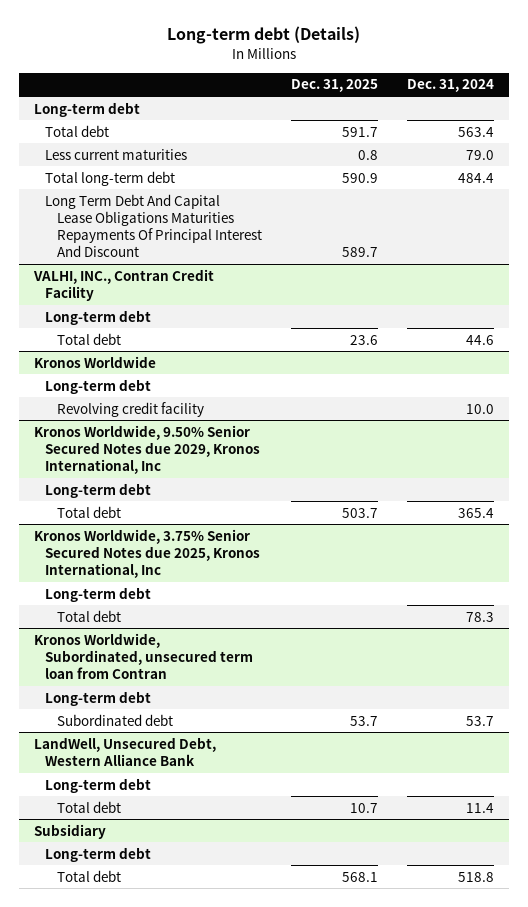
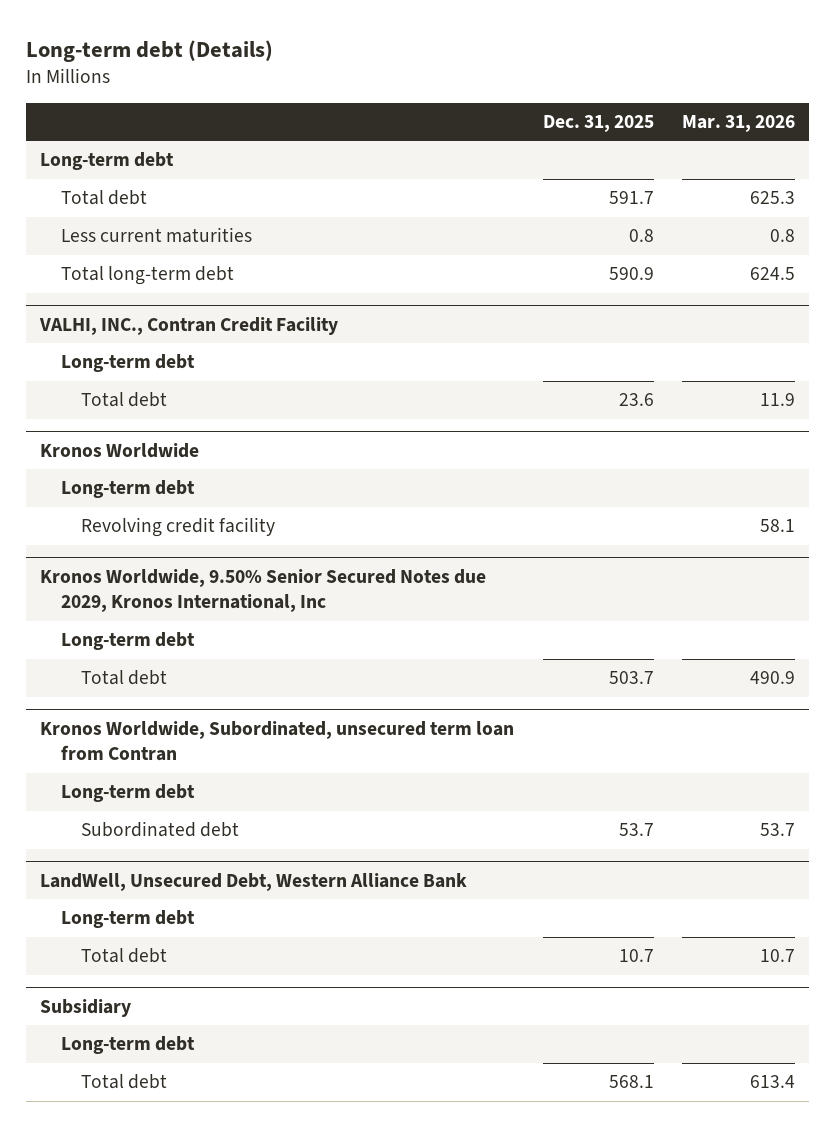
- | Dec. 31, 2025 | Dec. 31, 2024
+ | Dec. 31, 2025 | Mar. 31, 2026
- Long Term Debt And Capital Lease Obligations Maturities Repayments Of Principal Interest And Discount | 589.7 |
- Kronos Worldwide, 3.75% Senior Secured Notes due 2025, Kronos International, Inc
- Long-term debt
- Total debt | | 78.3

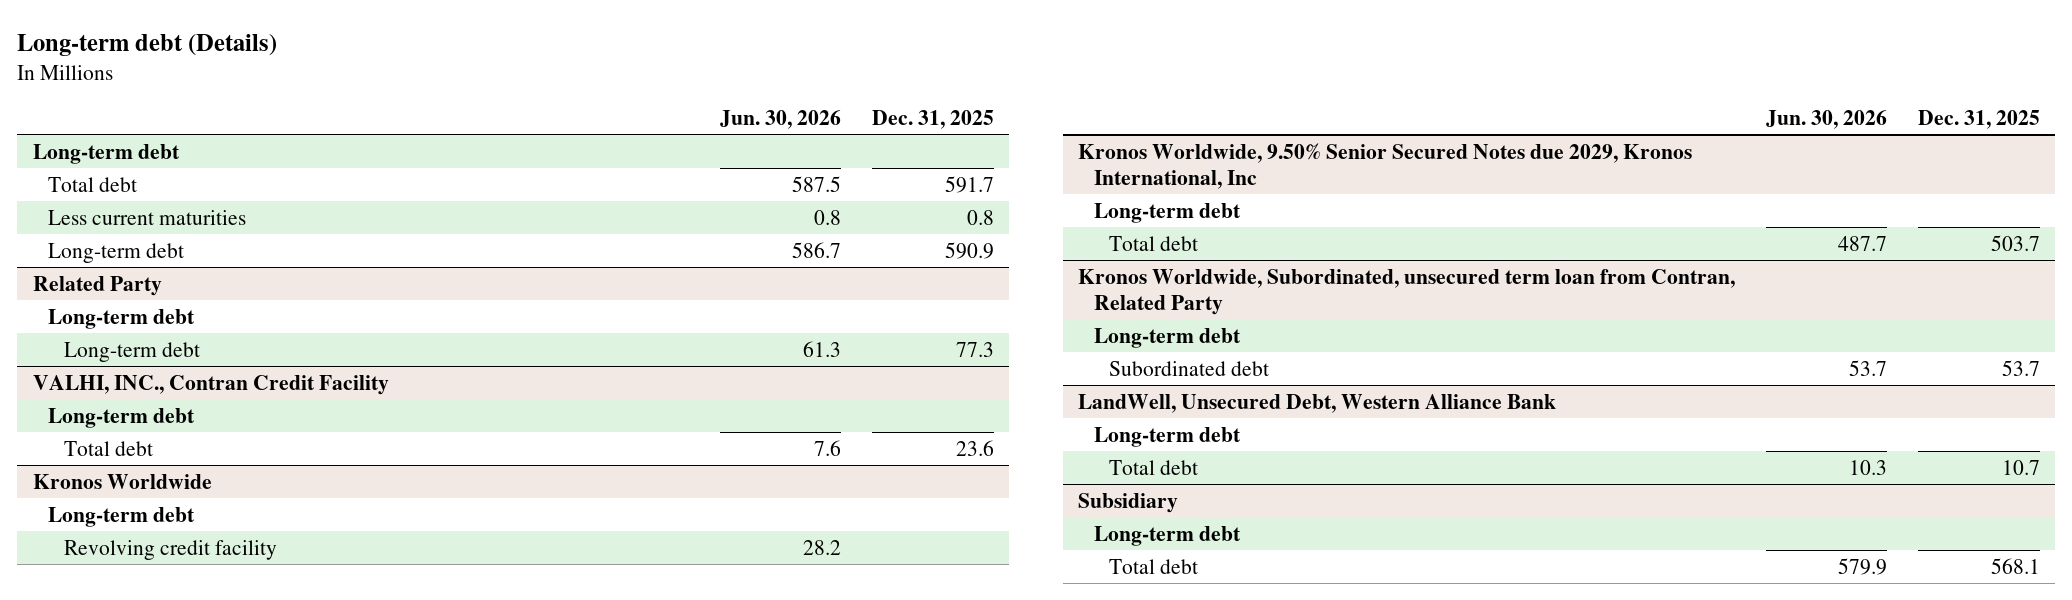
- | Dec. 31, 2025 | Mar. 31, 2026
+ | Jun. 30, 2026 | Dec. 31, 2025
- Total long-term debt | 590.9 | 624.5
+ Long-term debt | 586.7 | 590.9
+ Related Party
+ Long-term debt
+ Long-term debt | 61.3 | 77.3
- Kronos Worldwide, Subordinated, unsecured term loan from Contran
+ Kronos Worldwide, Subordinated, unsecured term loan from Contran, Related Party

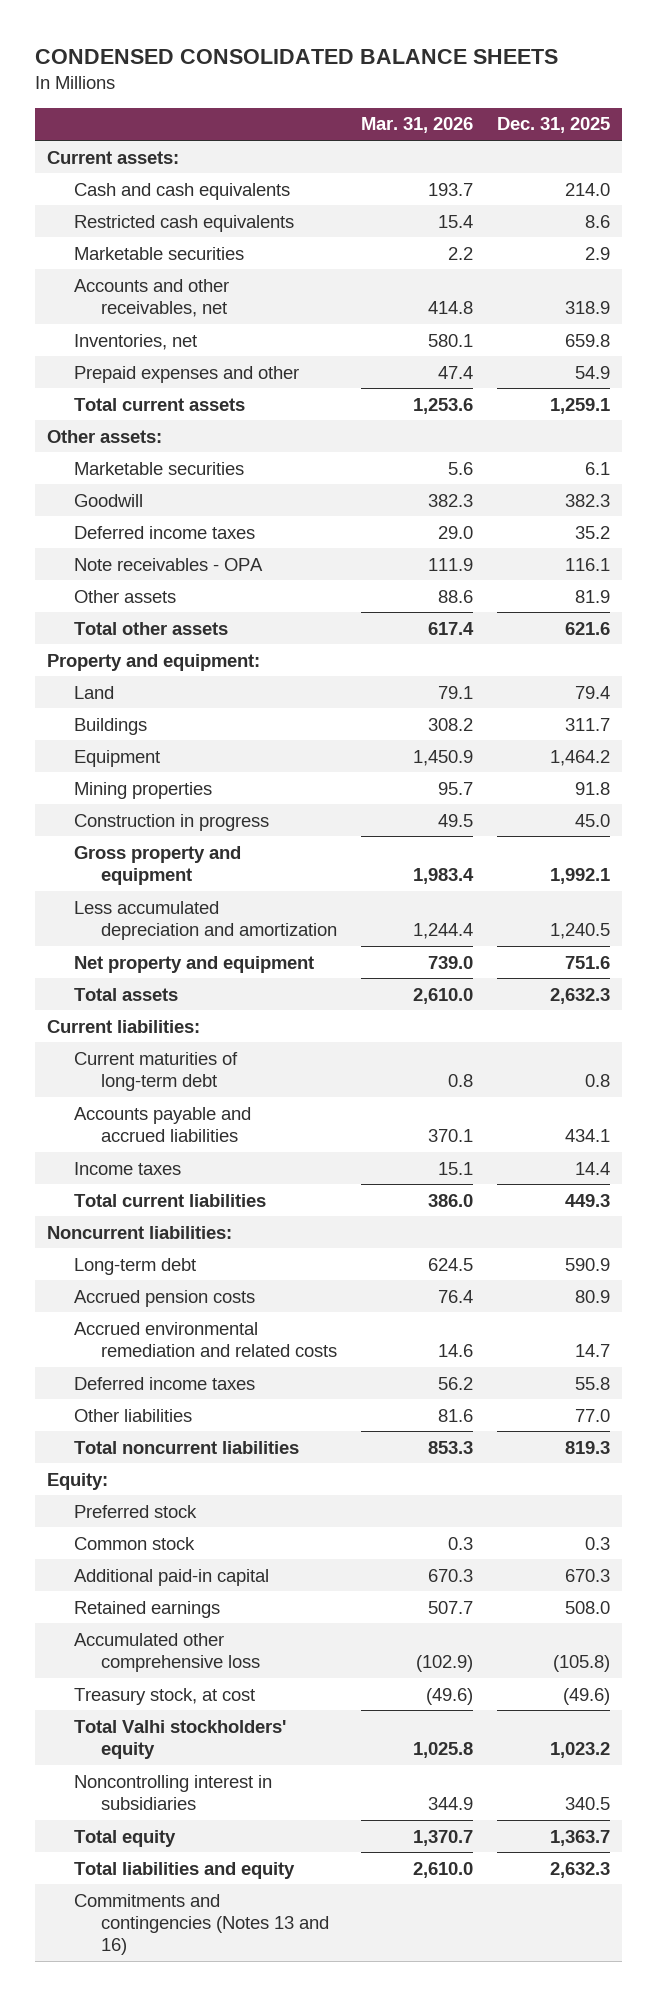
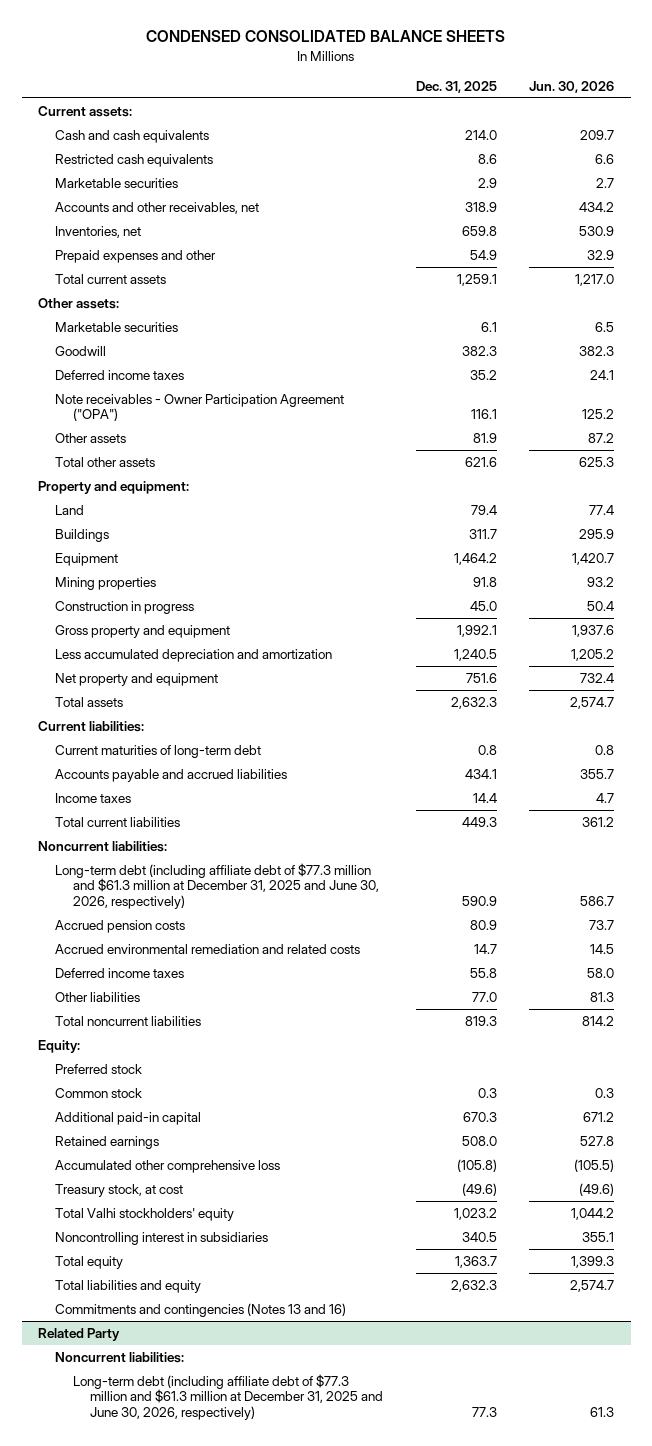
- | Mar. 31, 2026 | Dec. 31, 2025
+ | Dec. 31, 2025 | Jun. 30, 2026
- Note receivables - OPA | 111.9 | 116.1
+ Note receivables - Owner Participation Agreement ("OPA") | 116.1 | 125.2
- Long-term debt | 624.5 | 590.9
+ Long-term debt (including affiliate debt of $77.3 million and $61.3 million at December 31, 2025 and June 30, 2026, respectively) | 590.9 | 586.7
+ Related Party
+ Noncurrent liabilities:
+ Long-term debt (including affiliate debt of $77.3 million and $61.3 million at December 31, 2025 and June 30, 2026, respectively) | 77.3 | 61.3

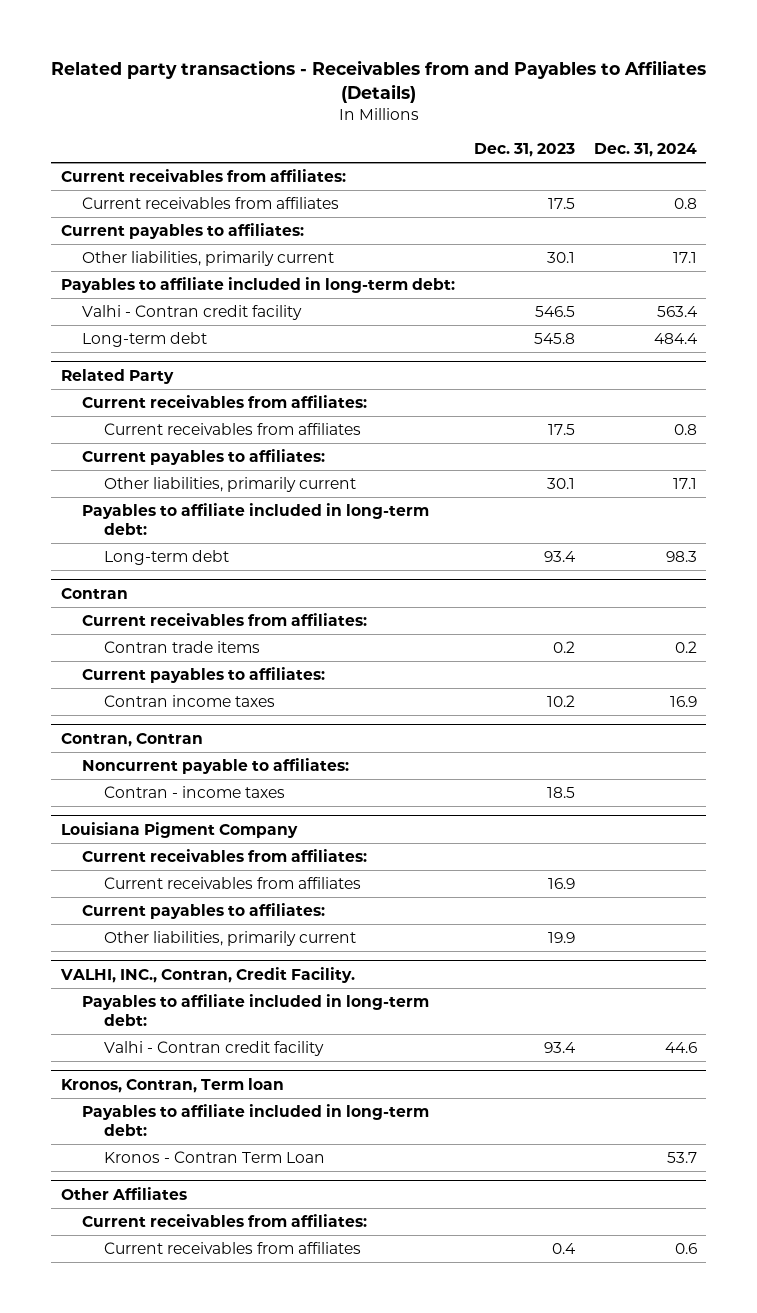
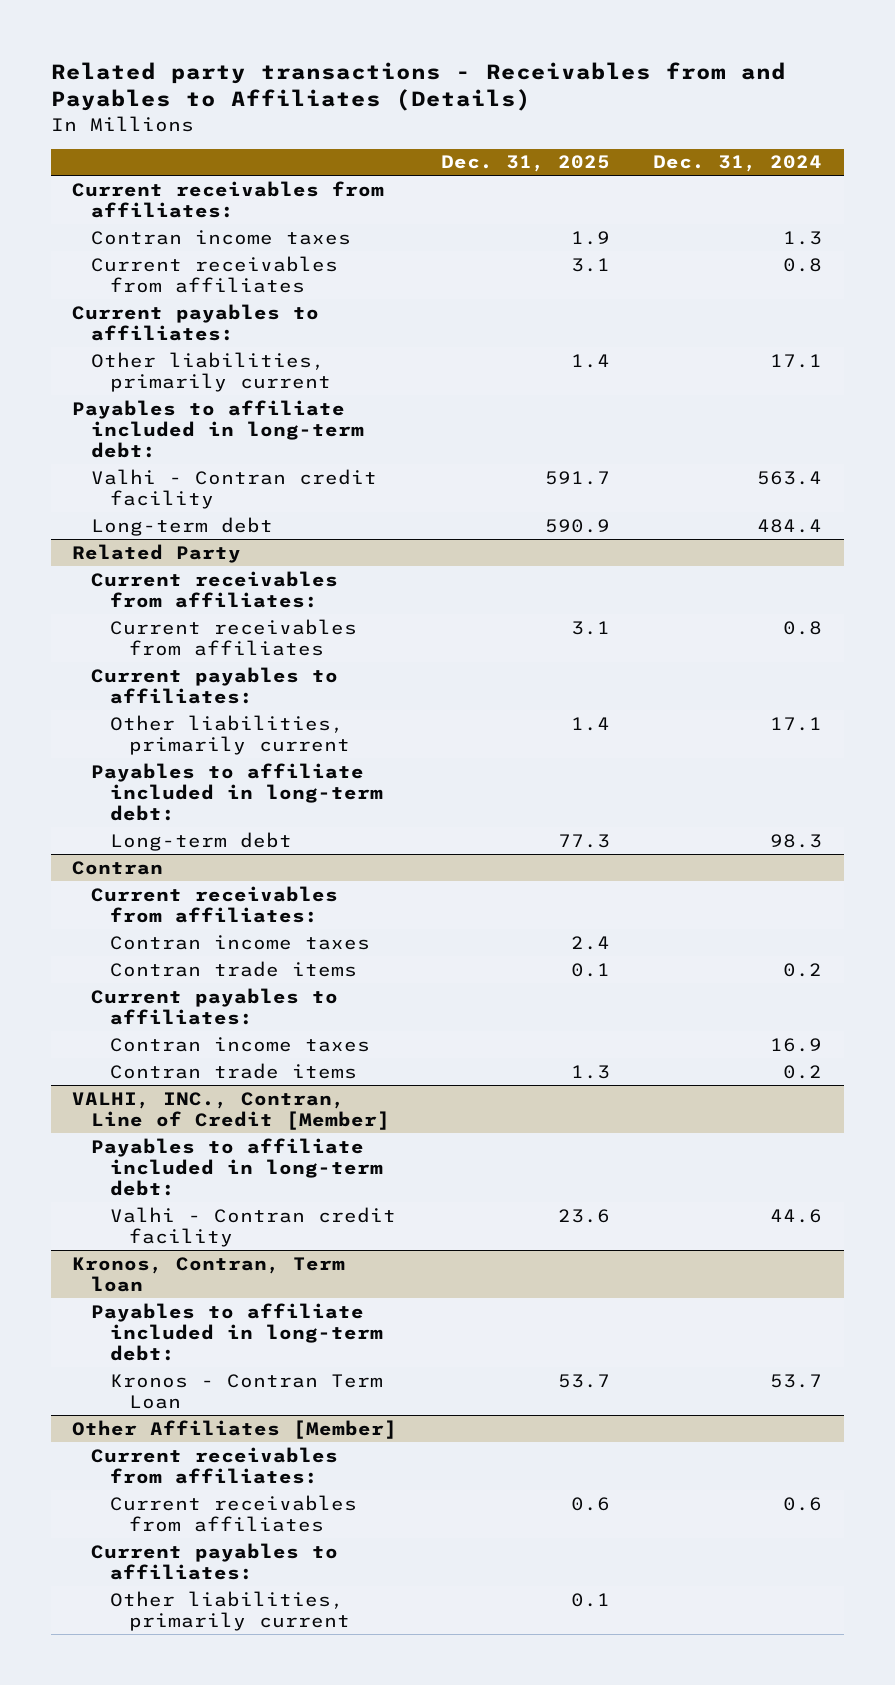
- | Dec. 31, 2023 | Dec. 31, 2024
+ | Dec. 31, 2025 | Dec. 31, 2024
+ Contran income taxes | 1.9 | 1.3
@ Contran
+ Contran income taxes | 2.4 |
- Contran, Contran
- Noncurrent payable to affiliates:
- Contran - income taxes | 18.5 |
- Louisiana Pigment Company
- Current receivables from affiliates:
- Current receivables from affiliates | 16.9 |
- Current payables to affiliates:
- Other liabilities, primarily current | 19.9 |
- VALHI, INC., Contran, Credit Facility.
@ Contran
+ Contran trade items | 1.3 | 0.2
+ VALHI, INC., Contran, Line of Credit [Member]
- Other Affiliates
+ Other Affiliates [Member]
+ Current payables to affiliates:
+ Other liabilities, primarily current | 0.1 |

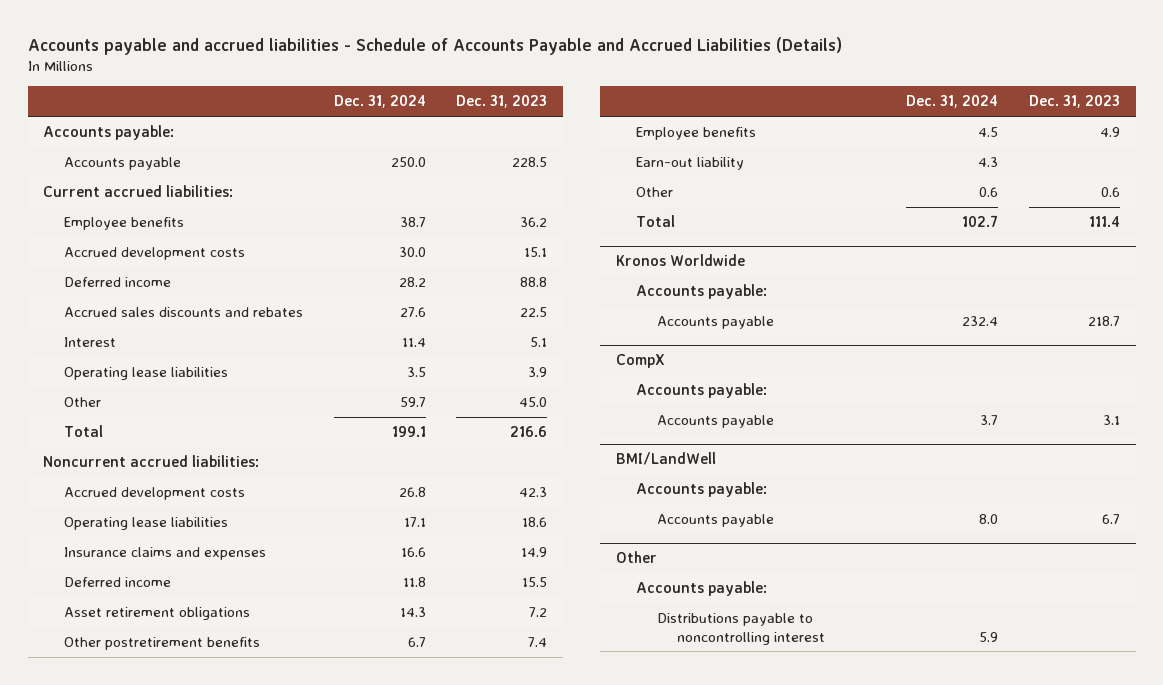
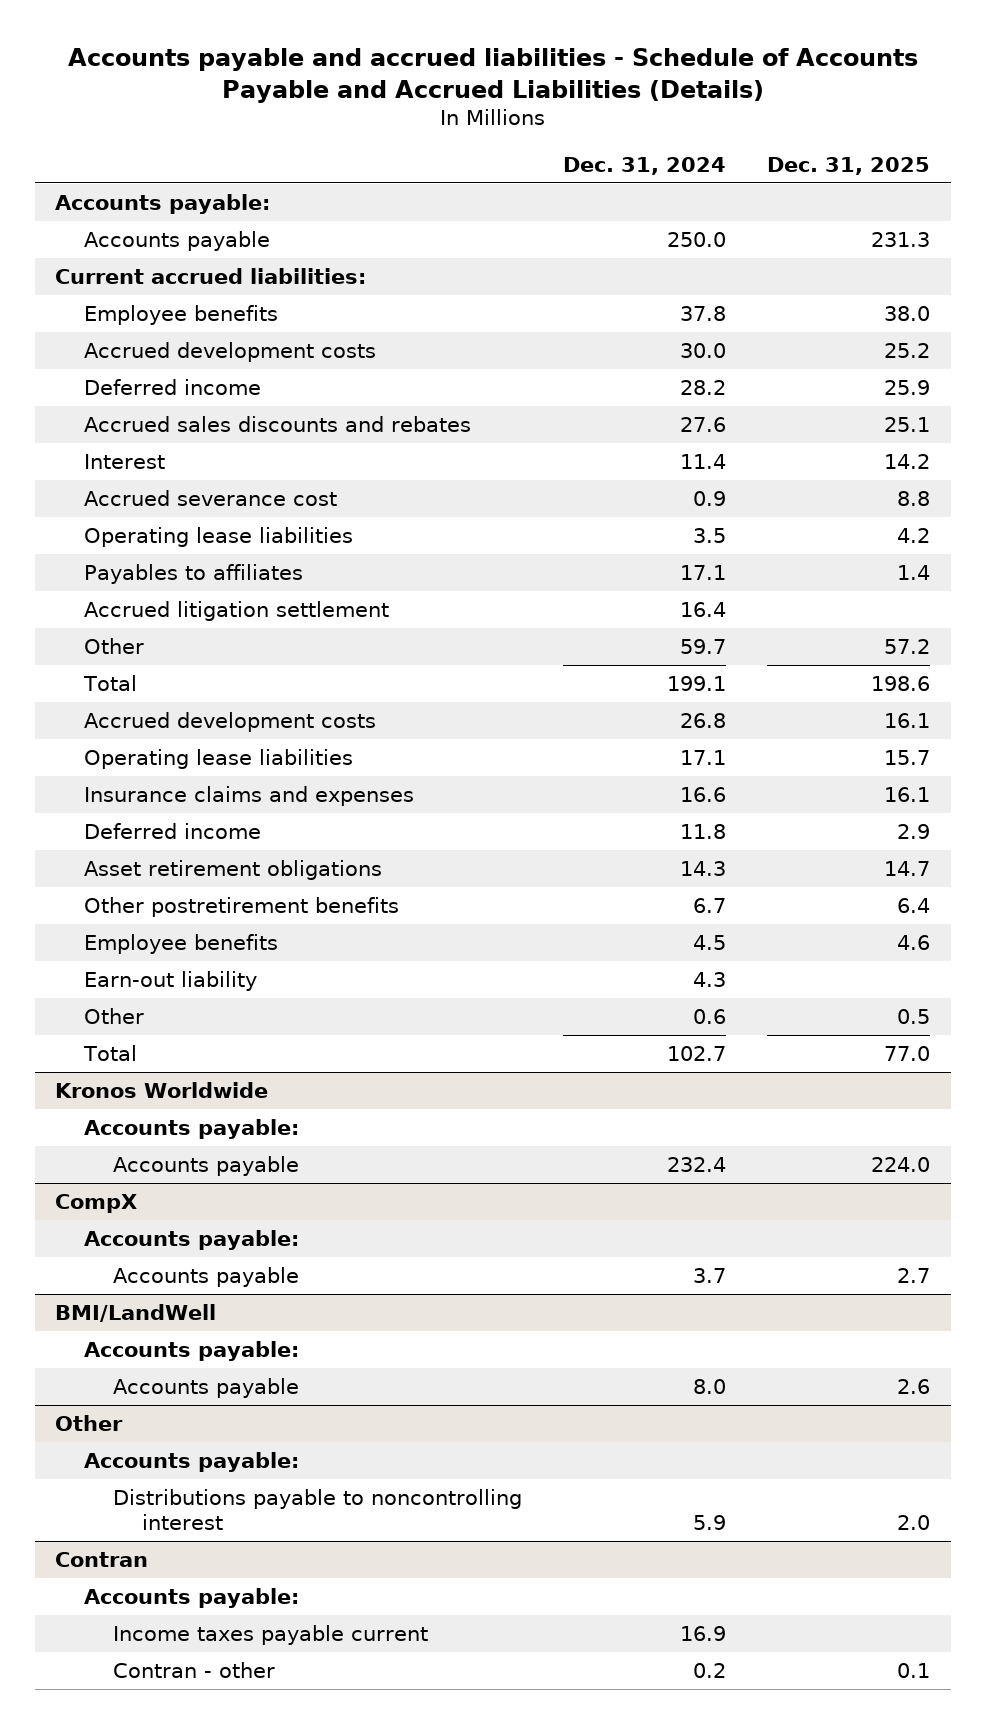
- | Dec. 31, 2024 | Dec. 31, 2023
+ | Dec. 31, 2024 | Dec. 31, 2025
- Employee benefits | 38.7 | 36.2
+ Employee benefits | 37.8 | 38.0
+ Accrued severance cost | 0.9 | 8.8
+ Payables to affiliates | 17.1 | 1.4
+ Accrued litigation settlement | 16.4 |
- Noncurrent accrued liabilities:
+ Contran
+ Accounts payable:
+ Income taxes payable current | 16.9 |
+ Contran - other | 0.2 | 0.1

